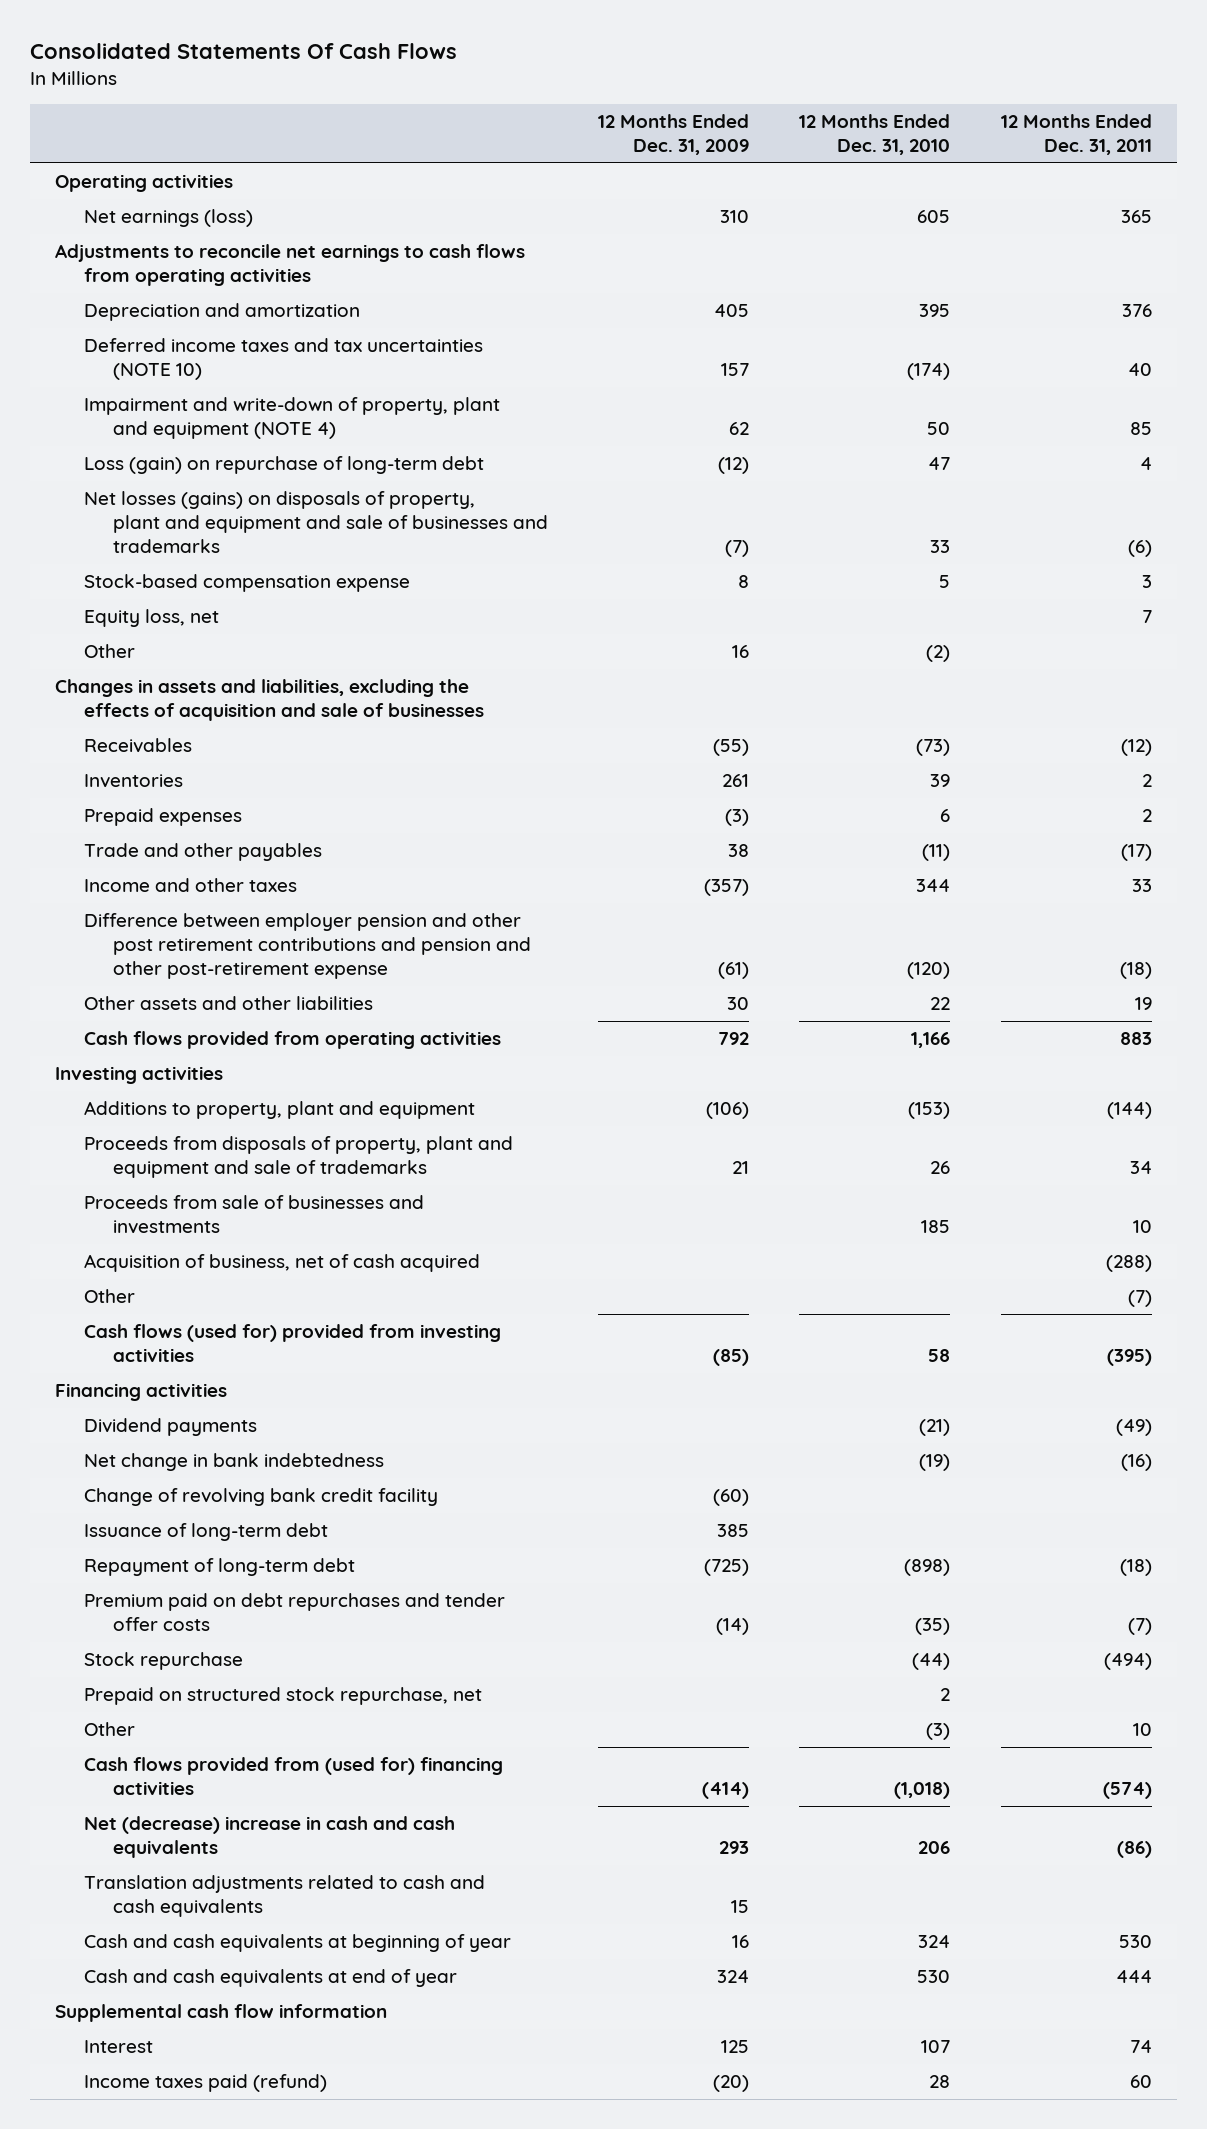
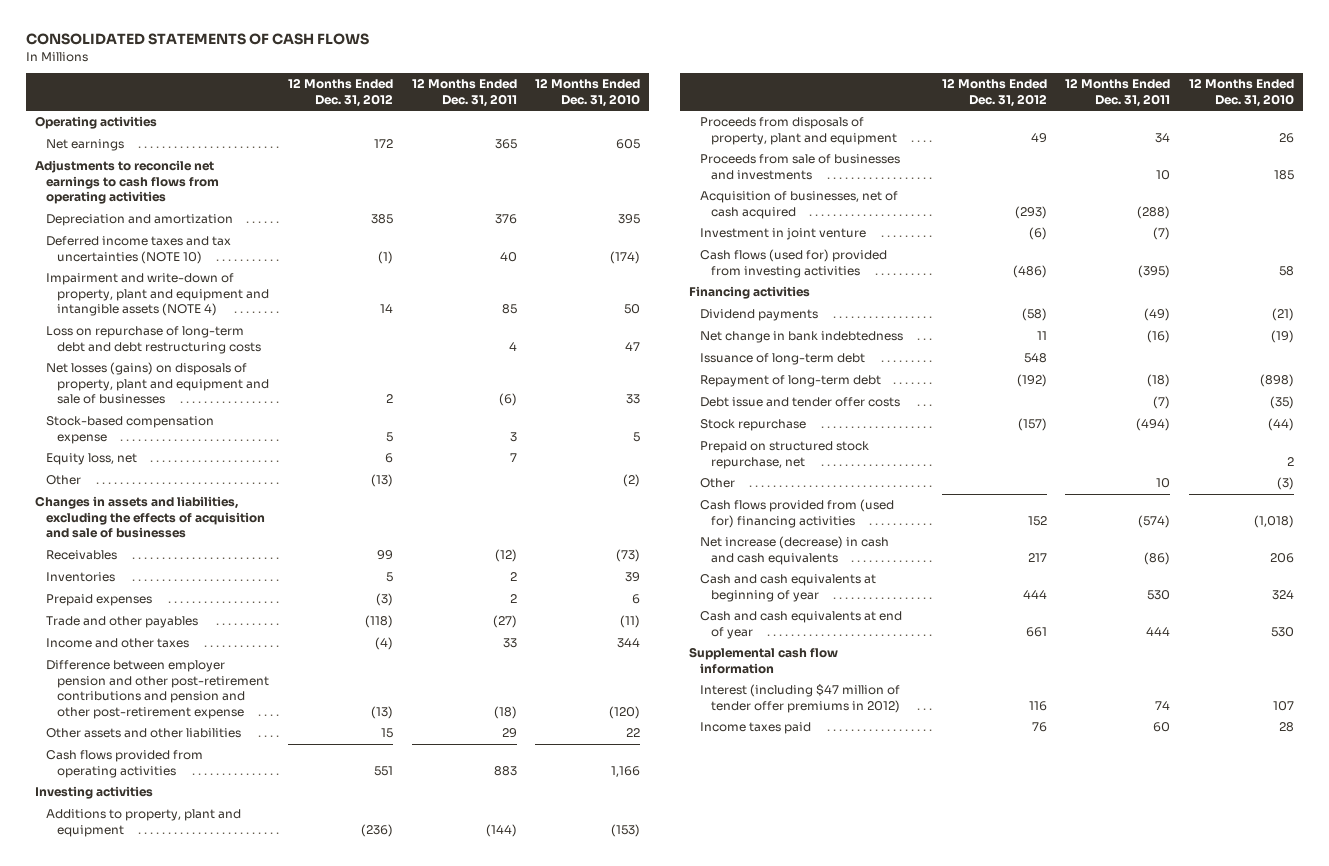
- Consolidated Statements Of Cash Flows
+ CONSOLIDATED STATEMENTS OF CASH FLOWS
- | 12 Months Ended Dec. 31, 2009 | 12 Months Ended Dec. 31, 2010 | 12 Months Ended Dec. 31, 2011
+ | 12 Months Ended Dec. 31, 2012 | 12 Months Ended Dec. 31, 2011 | 12 Months Ended Dec. 31, 2010
- Net earnings (loss) | 310 | 605 | 365
+ Net earnings | 172 | 365 | 605
- Impairment and write-down of property, plant and equipment (NOTE 4) | 62 | 50 | 85
- Loss (gain) on repurchase of long-term debt | (12) | 47 | 4
- Net losses (gains) on disposals of property, plant and equipment and sale of businesses and trademarks | (7) | 33 | (6)
+ Impairment and write-down of property, plant and equipment and intangible assets (NOTE 4) | 14 | 85 | 50
+ Loss on repurchase of long-term debt and debt restructuring costs | | 4 | 47
+ Net losses (gains) on disposals of property, plant and equipment and sale of businesses | 2 | (6) | 33
- Trade and other payables | 38 | (11) | (17)
+ Trade and other payables | (118) | (27) | (11)
- Difference between employer pension and other post retirement contributions and pension and other post-retirement expense | (61) | (120) | (18)
- Other assets and other liabilities | 30 | 22 | 19
+ Difference between employer pension and other post-retirement contributions and pension and other post-retirement expense | (13) | (18) | (120)
+ Other assets and other liabilities | 15 | 29 | 22
- Proceeds from disposals of property, plant and equipment and sale of trademarks | 21 | 26 | 34
+ Proceeds from disposals of property, plant and equipment | 49 | 34 | 26
- Acquisition of business, net of cash acquired | | | (288)
- Other | | | (7)
+ Acquisition of businesses, net of cash acquired | (293) | (288) |
+ Investment in joint venture | (6) | (7) |
- Change of revolving bank credit facility | (60) | |
- Premium paid on debt repurchases and tender offer costs | (14) | (35) | (7)
+ Debt issue and tender offer costs | | (7) | (35)
- Net (decrease) increase in cash and cash equivalents | 293 | 206 | (86)
- Translation adjustments related to cash and cash equivalents | 15 | |
+ Net increase (decrease) in cash and cash equivalents | 217 | (86) | 206
- Interest | 125 | 107 | 74
- Income taxes paid (refund) | (20) | 28 | 60
+ Interest (including $47 million of tender offer premiums in 2012) | 116 | 74 | 107
+ Income taxes paid | 76 | 60 | 28

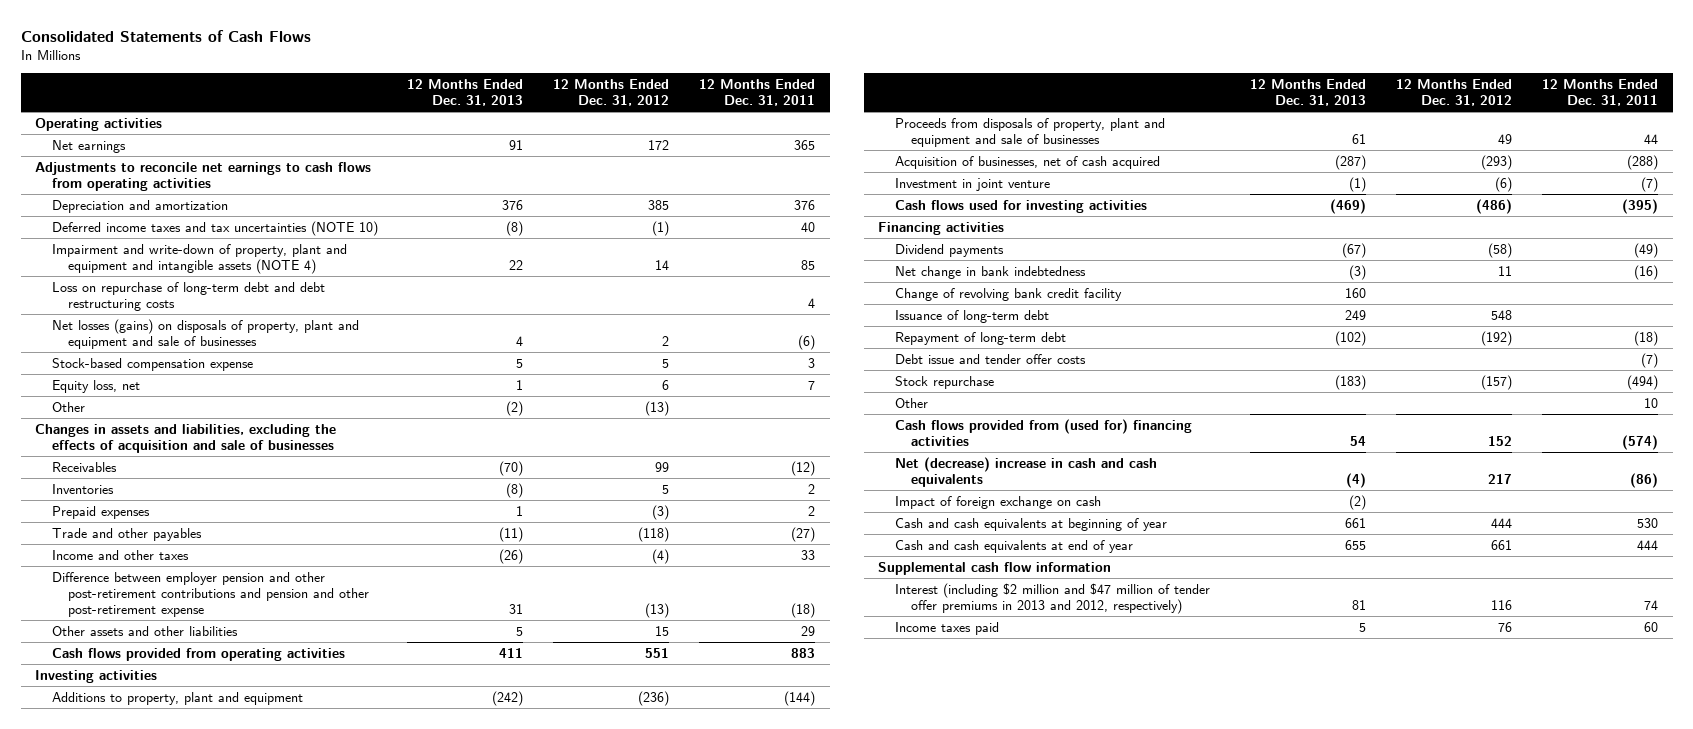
- CONSOLIDATED STATEMENTS OF CASH FLOWS
+ Consolidated Statements of Cash Flows
- | 12 Months Ended Dec. 31, 2012 | 12 Months Ended Dec. 31, 2011 | 12 Months Ended Dec. 31, 2010
+ | 12 Months Ended Dec. 31, 2013 | 12 Months Ended Dec. 31, 2012 | 12 Months Ended Dec. 31, 2011
- Proceeds from disposals of property, plant and equipment | 49 | 34 | 26
- Proceeds from sale of businesses and investments | | 10 | 185
+ Proceeds from disposals of property, plant and equipment and sale of businesses | 61 | 49 | 44
- Cash flows (used for) provided from investing activities | (486) | (395) | 58
+ Cash flows used for investing activities | (469) | (486) | (395)
+ Change of revolving bank credit facility | 160 | |
- Prepaid on structured stock repurchase, net | | | 2
- Net increase (decrease) in cash and cash equivalents | 217 | (86) | 206
+ Net (decrease) increase in cash and cash equivalents | (4) | 217 | (86)
+ Impact of foreign exchange on cash | (2) | |
- Interest (including $47 million of tender offer premiums in 2012) | 116 | 74 | 107
+ Interest (including $2 million and $47 million of tender offer premiums in 2013 and 2012, respectively) | 81 | 116 | 74

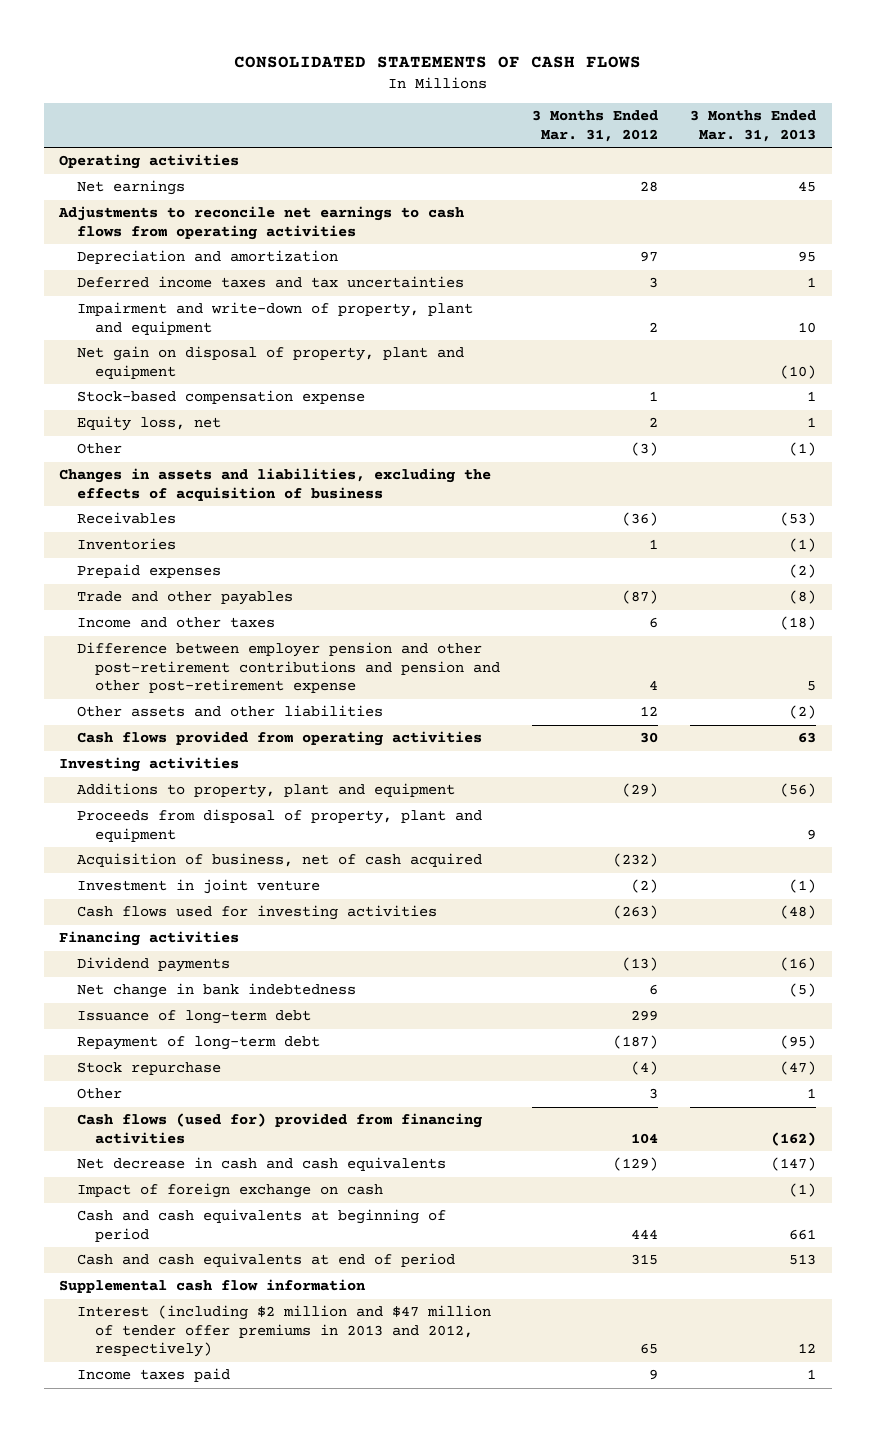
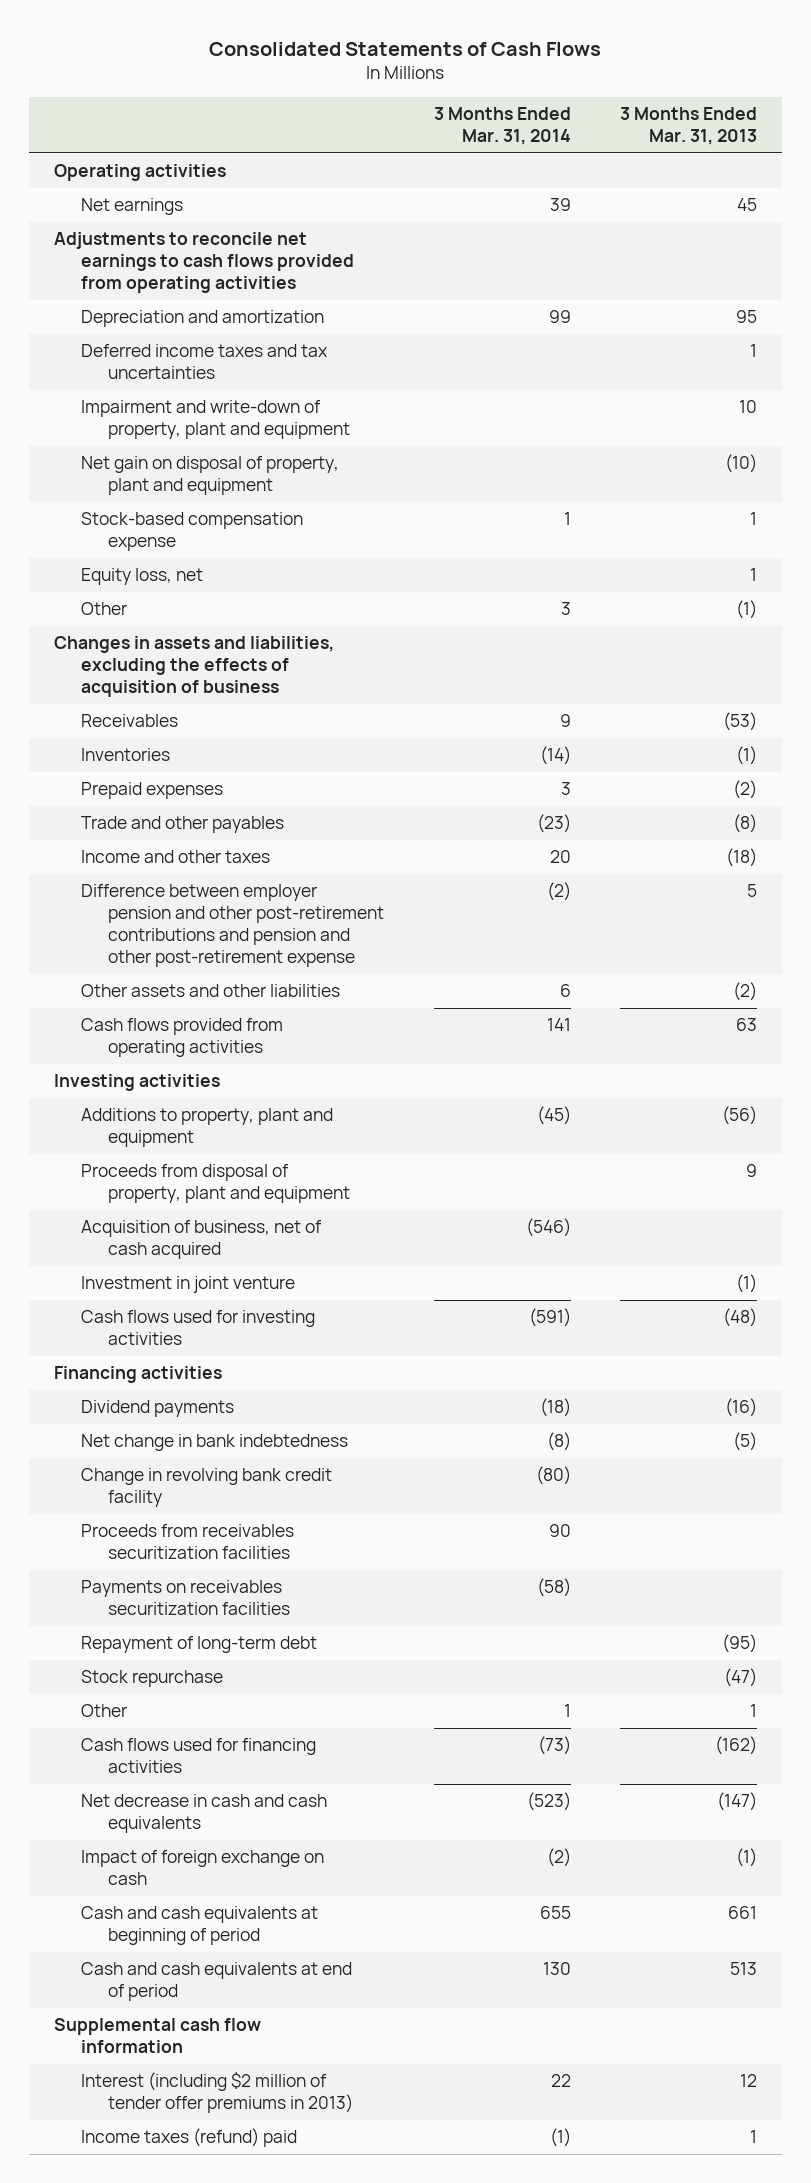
- CONSOLIDATED STATEMENTS OF CASH FLOWS
+ Consolidated Statements of Cash Flows
- | 3 Months Ended Mar. 31, 2012 | 3 Months Ended Mar. 31, 2013
+ | 3 Months Ended Mar. 31, 2014 | 3 Months Ended Mar. 31, 2013
- Adjustments to reconcile net earnings to cash flows from operating activities
+ Adjustments to reconcile net earnings to cash flows provided from operating activities
- Issuance of long-term debt | 299 |
+ Change in revolving bank credit facility | (80) |
+ Proceeds from receivables securitization facilities | 90 |
+ Payments on receivables securitization facilities | (58) |
- Cash flows (used for) provided from financing activities | 104 | (162)
+ Cash flows used for financing activities | (73) | (162)
- Interest (including $2 million and $47 million of tender offer premiums in 2013 and 2012, respectively) | 65 | 12
- Income taxes paid | 9 | 1
+ Interest (including $2 million of tender offer premiums in 2013) | 22 | 12
+ Income taxes (refund) paid | (1) | 1

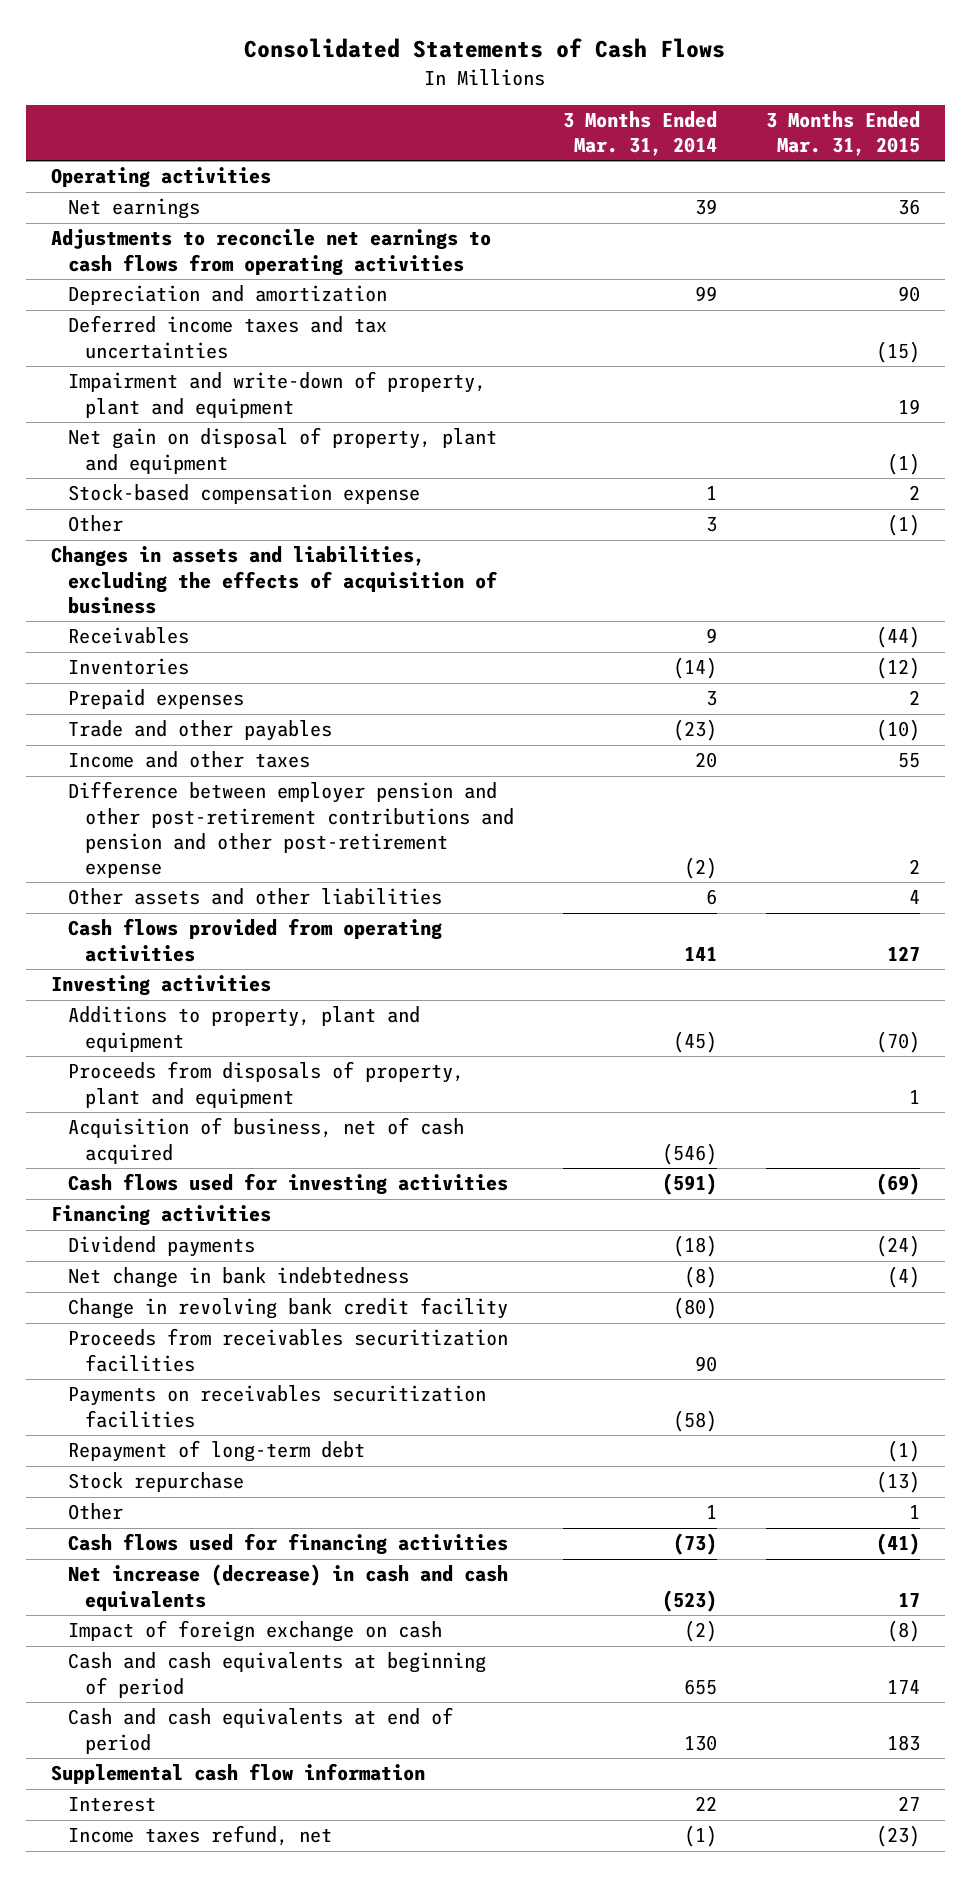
- | 3 Months Ended Mar. 31, 2014 | 3 Months Ended Mar. 31, 2013
+ | 3 Months Ended Mar. 31, 2014 | 3 Months Ended Mar. 31, 2015
- Adjustments to reconcile net earnings to cash flows provided from operating activities
+ Adjustments to reconcile net earnings to cash flows from operating activities
- Equity loss, net | | 1
- Proceeds from disposal of property, plant and equipment | | 9
+ Proceeds from disposals of property, plant and equipment | | 1
- Investment in joint venture | | (1)
- Net decrease in cash and cash equivalents | (523) | (147)
+ Net increase (decrease) in cash and cash equivalents | (523) | 17
- Interest (including $2 million of tender offer premiums in 2013) | 22 | 12
- Income taxes (refund) paid | (1) | 1
+ Interest | 22 | 27
+ Income taxes refund, net | (1) | (23)

